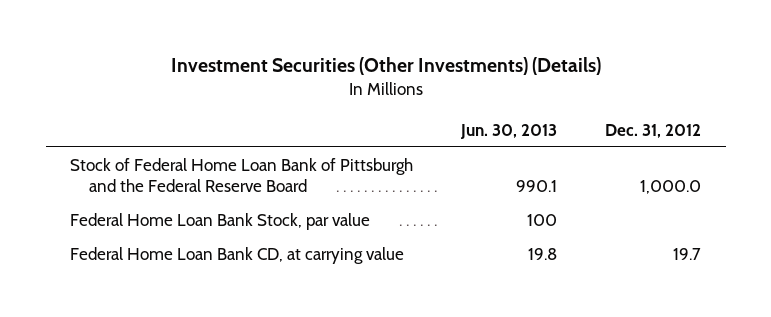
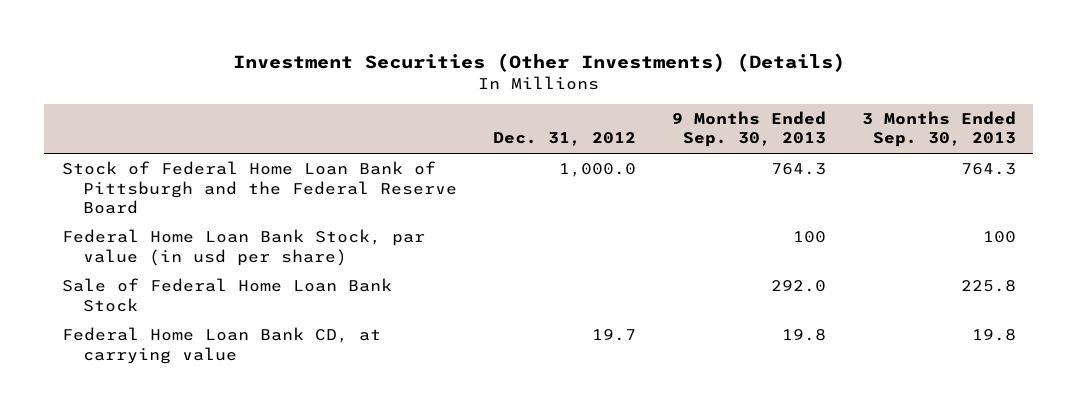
- | Jun. 30, 2013 | Dec. 31, 2012
+ | Dec. 31, 2012 | 9 Months Ended Sep. 30, 2013 | 3 Months Ended Sep. 30, 2013
- Federal Home Loan Bank Stock, par value | 100 |
+ Federal Home Loan Bank Stock, par value (in usd per share) | | 100 | 100
+ Sale of Federal Home Loan Bank Stock | | 292.0 | 225.8

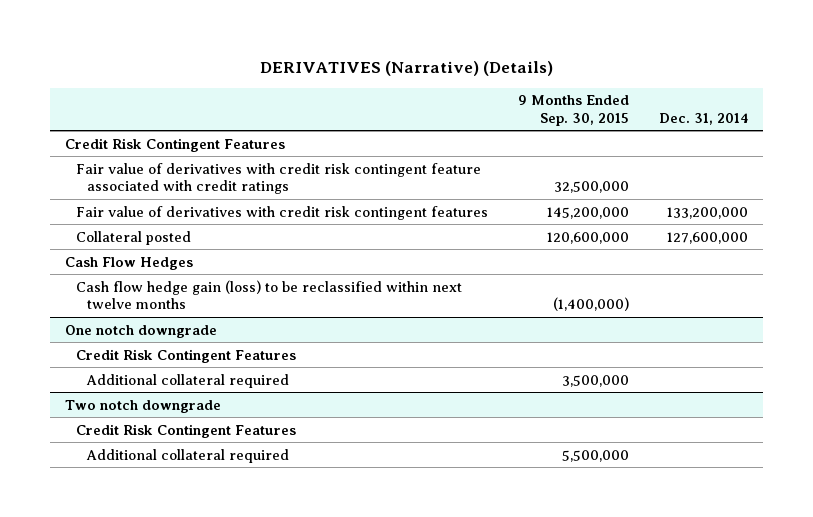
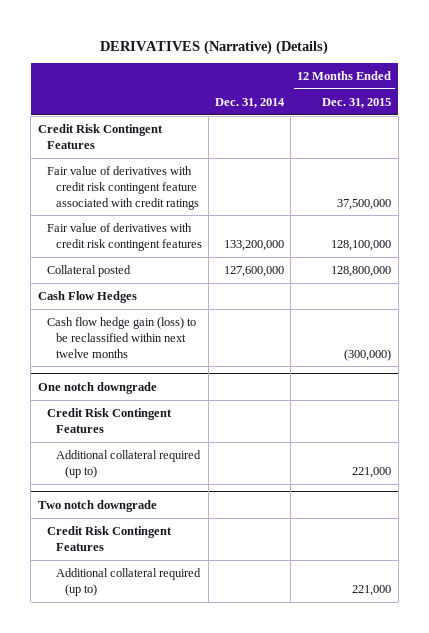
- | 9 Months Ended Sep. 30, 2015 | Dec. 31, 2014
+ | Dec. 31, 2014 | 12 Months Ended Dec. 31, 2015
@ One notch downgrade
- Additional collateral required | 3,500,000 |
+ Additional collateral required (up to) | | 221,000
@ Two notch downgrade
- Additional collateral required | 5,500,000 |
+ Additional collateral required (up to) | | 221,000

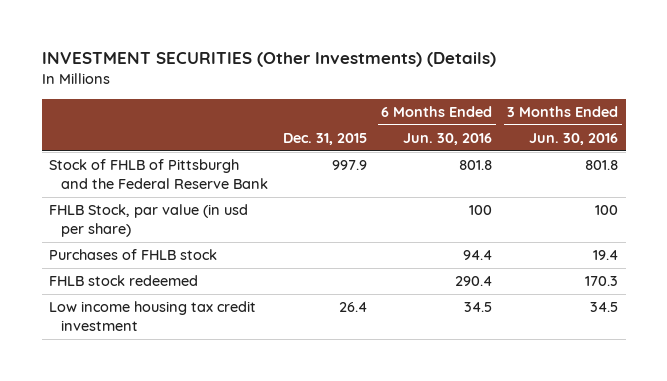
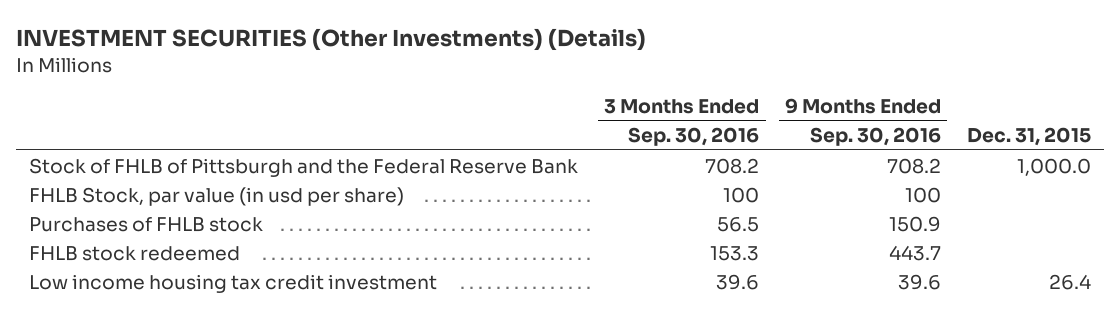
- | Dec. 31, 2015 | 6 Months Ended Jun. 30, 2016 | 3 Months Ended Jun. 30, 2016
+ | 3 Months Ended Sep. 30, 2016 | 9 Months Ended Sep. 30, 2016 | Dec. 31, 2015
- Stock of FHLB of Pittsburgh and the Federal Reserve Bank | 997.9 | 801.8 | 801.8
+ Stock of FHLB of Pittsburgh and the Federal Reserve Bank | 708.2 | 708.2 | 1,000.0

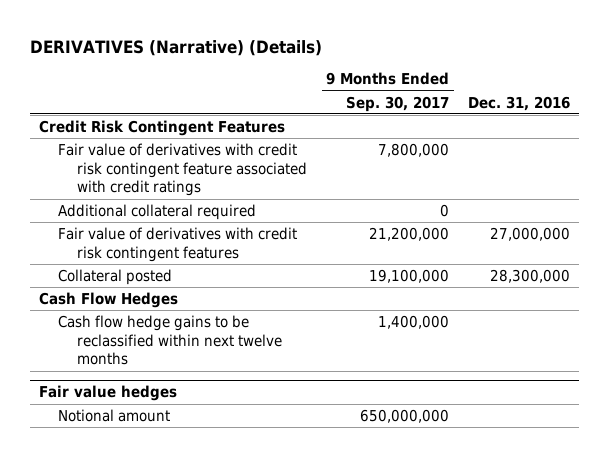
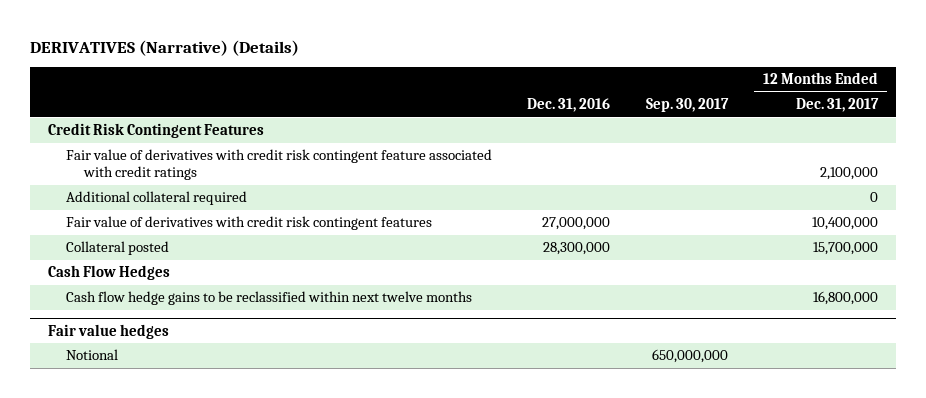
- | 9 Months Ended Sep. 30, 2017 | Dec. 31, 2016
+ | Dec. 31, 2016 | Sep. 30, 2017 | 12 Months Ended Dec. 31, 2017
@ Fair value hedges
- Notional amount | 650,000,000 |
+ Notional | | 650,000,000 |

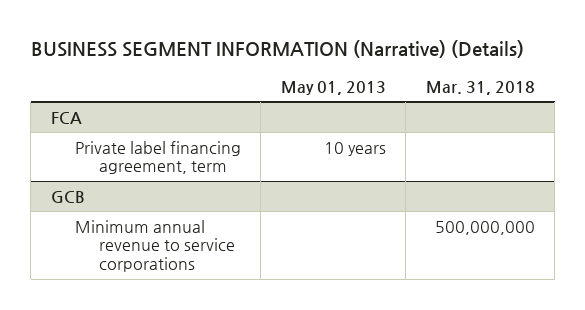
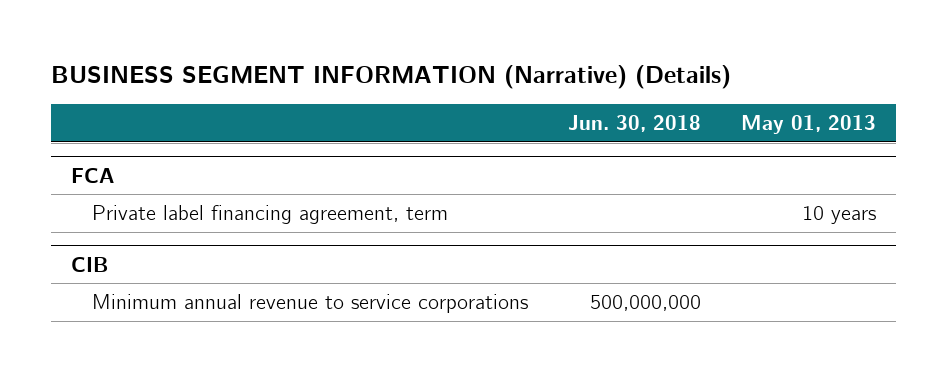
- | May 01, 2013 | Mar. 31, 2018
+ | Jun. 30, 2018 | May 01, 2013
- GCB
+ CIB

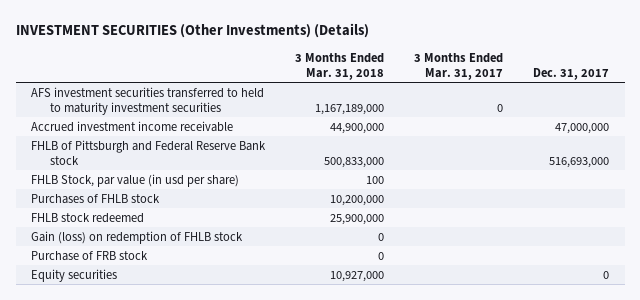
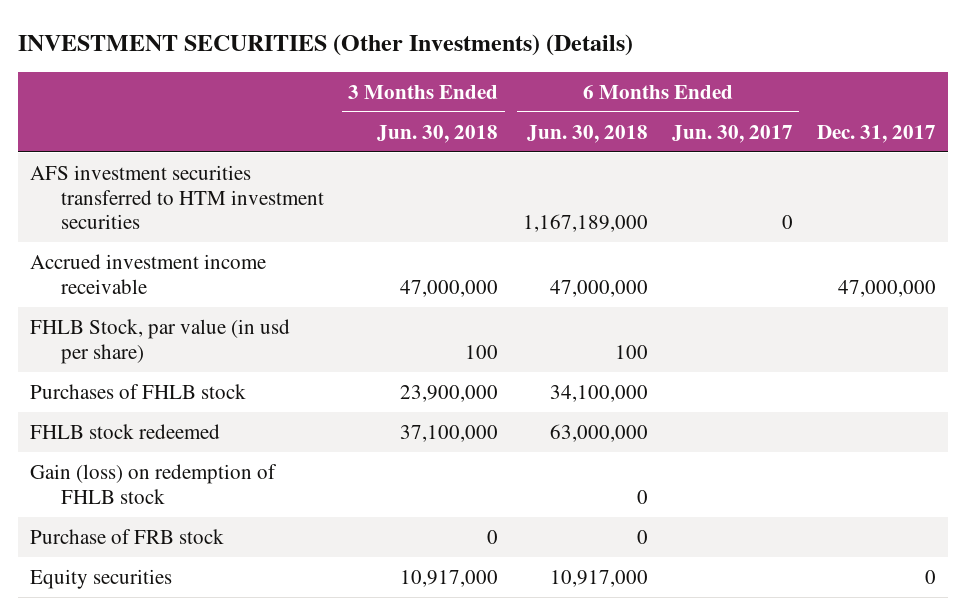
- | 3 Months Ended Mar. 31, 2018 | 3 Months Ended Mar. 31, 2017 | Dec. 31, 2017
+ | 3 Months Ended Jun. 30, 2018 | 6 Months Ended Jun. 30, 2018 | 6 Months Ended Jun. 30, 2017 | Dec. 31, 2017
- AFS investment securities transferred to held to maturity investment securities | 1,167,189,000 | 0 |
+ AFS investment securities transferred to HTM investment securities | | 1,167,189,000 | 0 |
- FHLB of Pittsburgh and Federal Reserve Bank stock | 500,833,000 | | 516,693,000

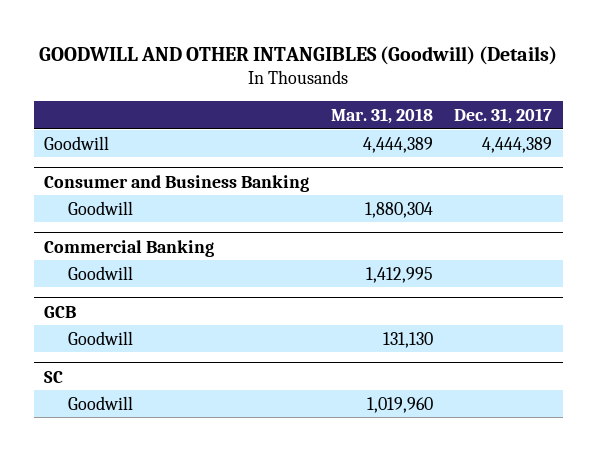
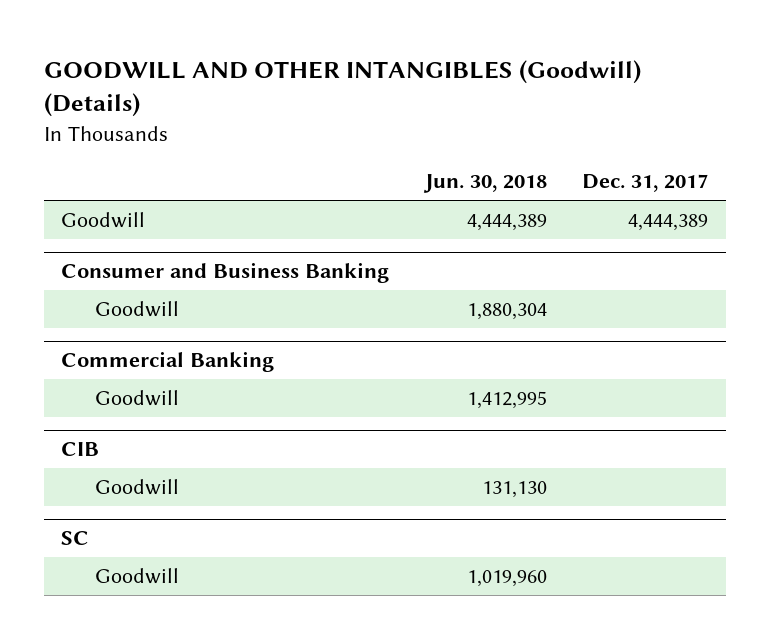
- | Mar. 31, 2018 | Dec. 31, 2017
+ | Jun. 30, 2018 | Dec. 31, 2017
- GCB
+ CIB

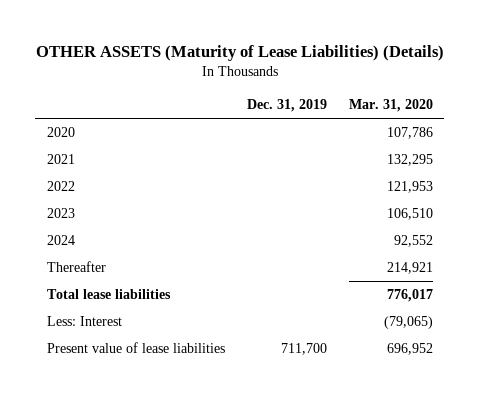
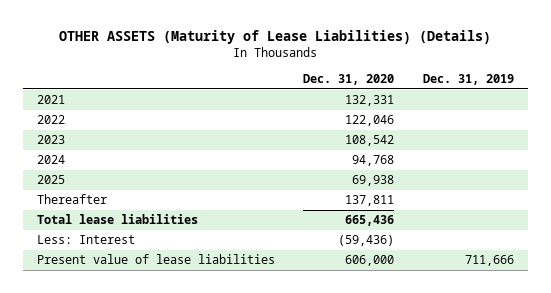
- | Dec. 31, 2019 | Mar. 31, 2020
+ | Dec. 31, 2020 | Dec. 31, 2019
- 2020 | | 107,786
+ 2025 | 69,938 |
- Present value of lease liabilities | 711,700 | 696,952
+ Present value of lease liabilities | 606,000 | 711,666

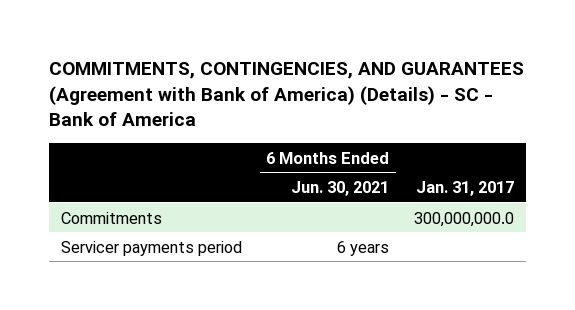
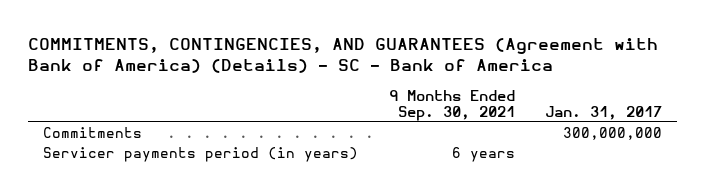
- | 6 Months Ended Jun. 30, 2021 | Jan. 31, 2017
+ | 9 Months Ended Sep. 30, 2021 | Jan. 31, 2017
- Commitments | | 300,000,000.0
- Servicer payments period | 6 years |
+ Commitments | | 300,000,000
+ Servicer payments period (in years) | 6 years |

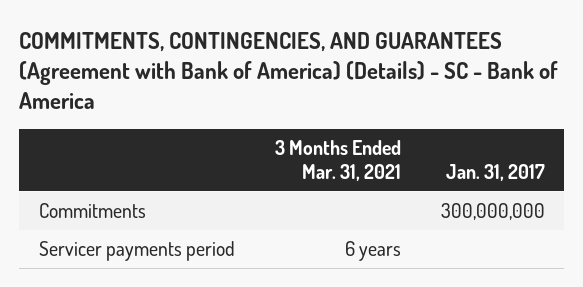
- | 9 Months Ended Sep. 30, 2021 | Jan. 31, 2017
+ | 3 Months Ended Mar. 31, 2021 | Jan. 31, 2017
- Servicer payments period (in years) | 6 years |
+ Servicer payments period | 6 years |

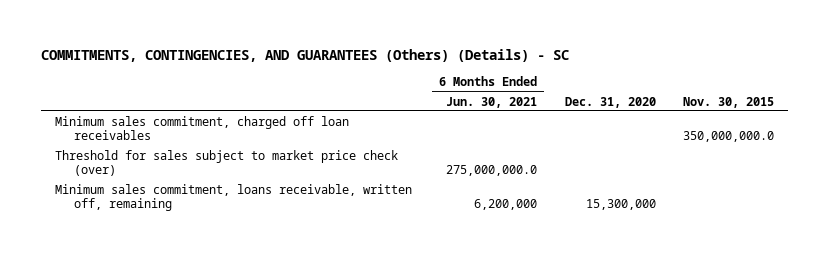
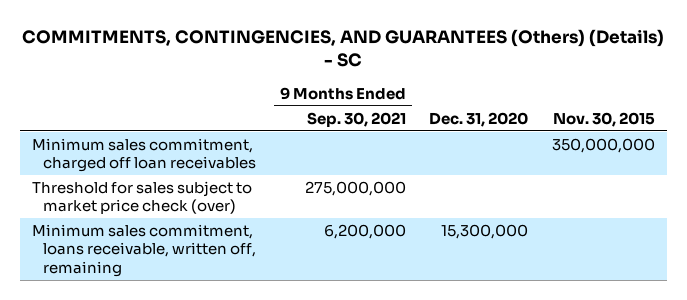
- | 6 Months Ended Jun. 30, 2021 | Dec. 31, 2020 | Nov. 30, 2015
+ | 9 Months Ended Sep. 30, 2021 | Dec. 31, 2020 | Nov. 30, 2015
- Minimum sales commitment, charged off loan receivables | | | 350,000,000.0
+ Minimum sales commitment, charged off loan receivables | | | 350,000,000

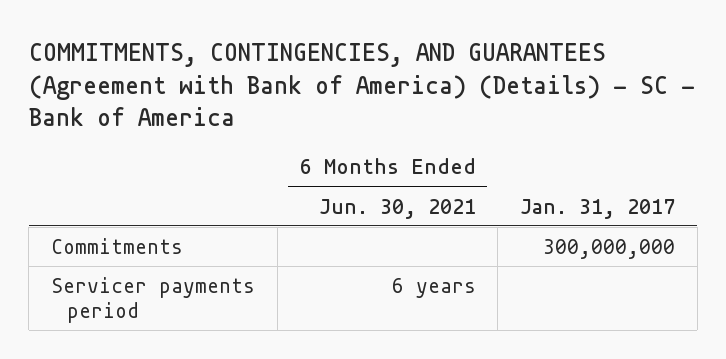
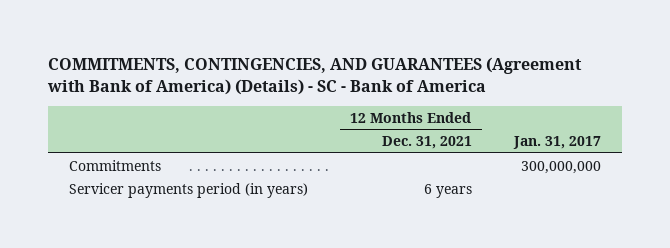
- | 6 Months Ended Jun. 30, 2021 | Jan. 31, 2017
+ | 12 Months Ended Dec. 31, 2021 | Jan. 31, 2017
- Servicer payments period | 6 years |
+ Servicer payments period (in years) | 6 years |

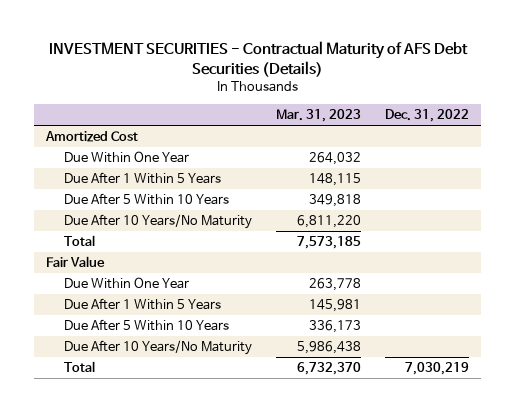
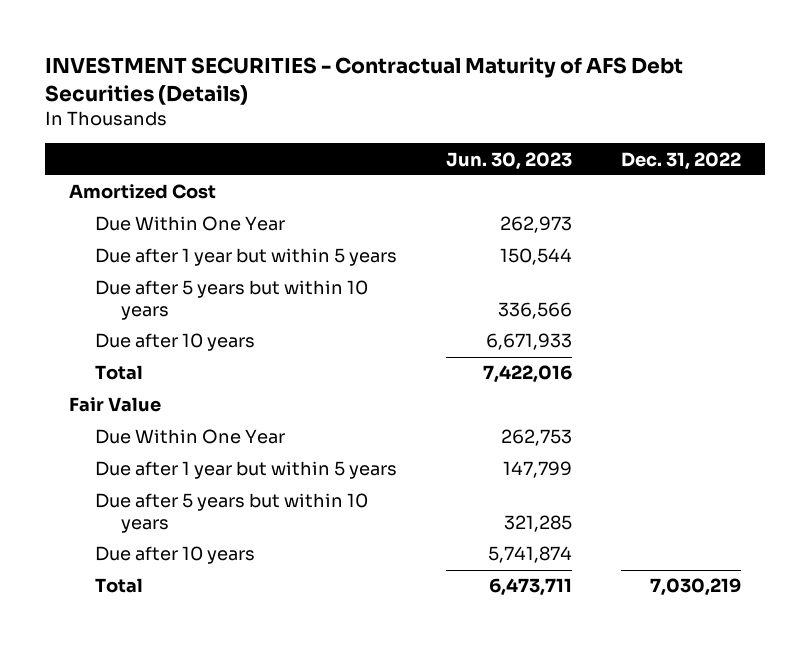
- | Mar. 31, 2023 | Dec. 31, 2022
+ | Jun. 30, 2023 | Dec. 31, 2022
- Due After 1 Within 5 Years | 148,115 |
- Due After 5 Within 10 Years | 349,818 |
- Due After 10 Years/No Maturity | 6,811,220 |
+ Due after 1 year but within 5 years | 150,544 |
+ Due after 5 years but within 10 years | 336,566 |
+ Due after 10 years | 6,671,933 |
- Due After 1 Within 5 Years | 145,981 |
- Due After 5 Within 10 Years | 336,173 |
- Due After 10 Years/No Maturity | 5,986,438 |
+ Due after 1 year but within 5 years | 147,799 |
+ Due after 5 years but within 10 years | 321,285 |
+ Due after 10 years | 5,741,874 |

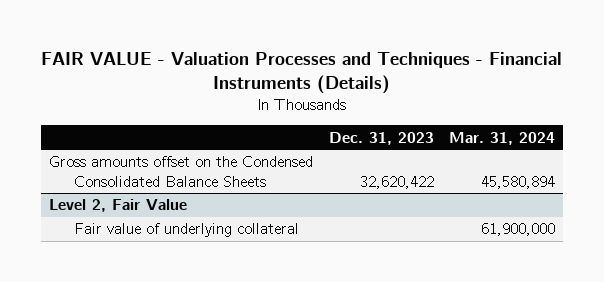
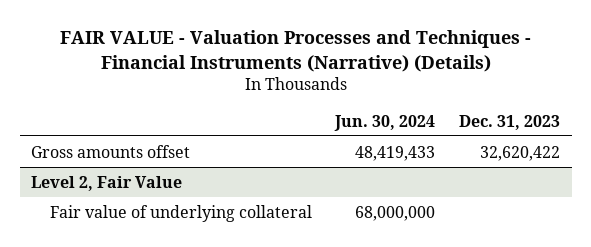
- FAIR VALUE - Valuation Processes and Techniques - Financial Instruments (Details)
+ FAIR VALUE - Valuation Processes and Techniques - Financial Instruments (Narrative) (Details)
- | Dec. 31, 2023 | Mar. 31, 2024
+ | Jun. 30, 2024 | Dec. 31, 2023
- Gross amounts offset on the Condensed Consolidated Balance Sheets | 32,620,422 | 45,580,894
+ Gross amounts offset | 48,419,433 | 32,620,422

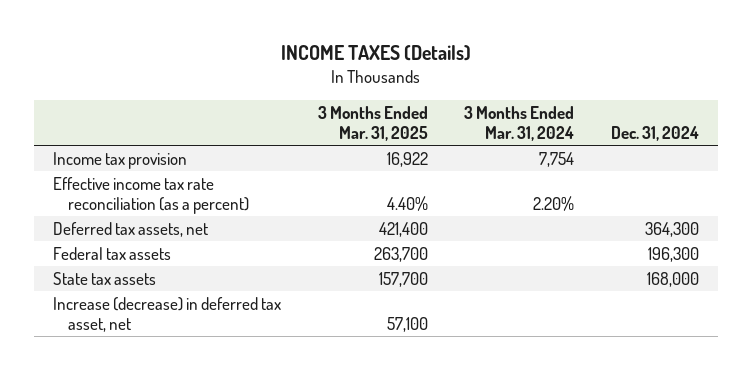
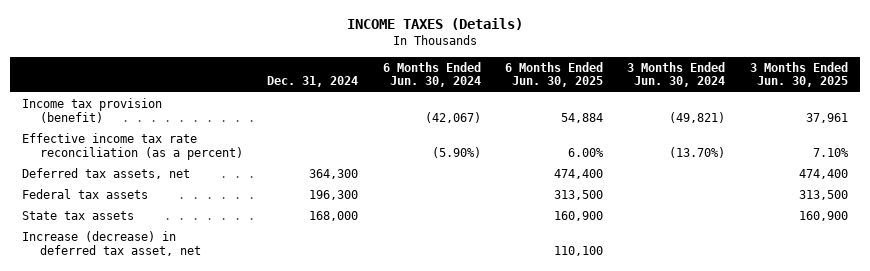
- | 3 Months Ended Mar. 31, 2025 | 3 Months Ended Mar. 31, 2024 | Dec. 31, 2024
+ | Dec. 31, 2024 | 6 Months Ended Jun. 30, 2024 | 6 Months Ended Jun. 30, 2025 | 3 Months Ended Jun. 30, 2024 | 3 Months Ended Jun. 30, 2025
- Income tax provision | 16,922 | 7,754 |
+ Income tax provision (benefit) | | (42,067) | 54,884 | (49,821) | 37,961

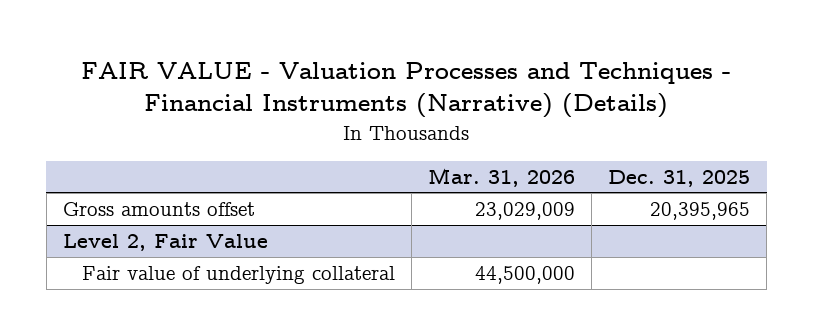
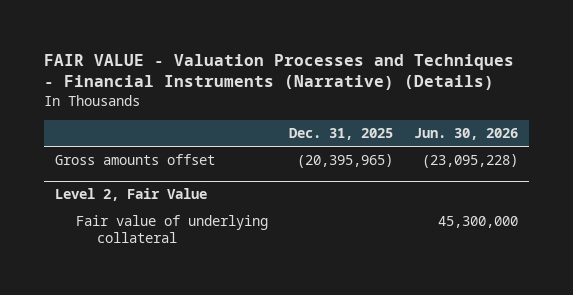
- | Mar. 31, 2026 | Dec. 31, 2025
+ | Dec. 31, 2025 | Jun. 30, 2026
- Gross amounts offset | 23,029,009 | 20,395,965
+ Gross amounts offset | (20,395,965) | (23,095,228)

